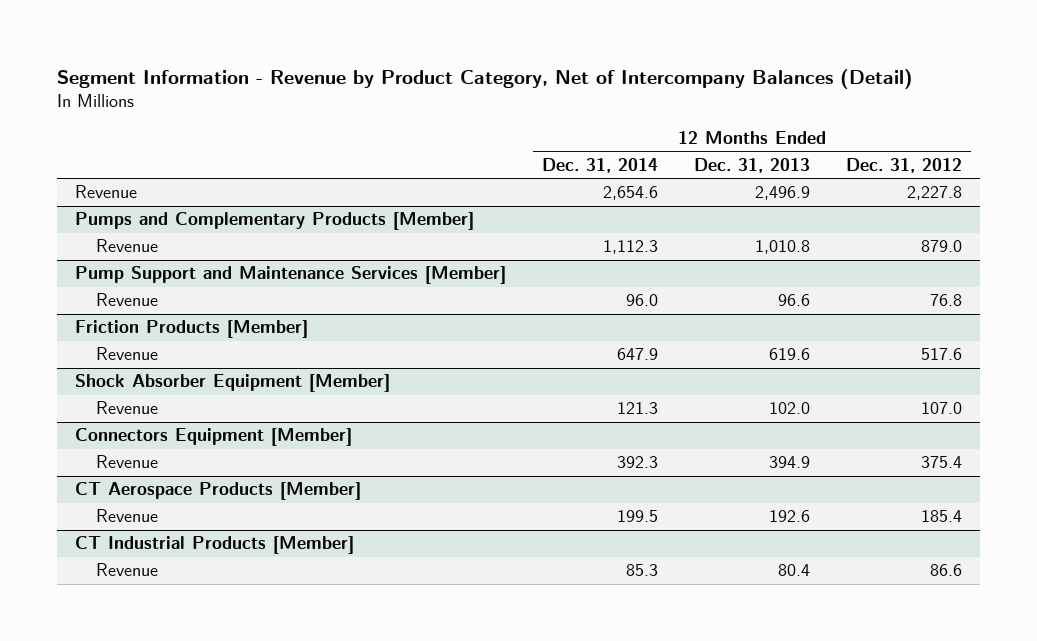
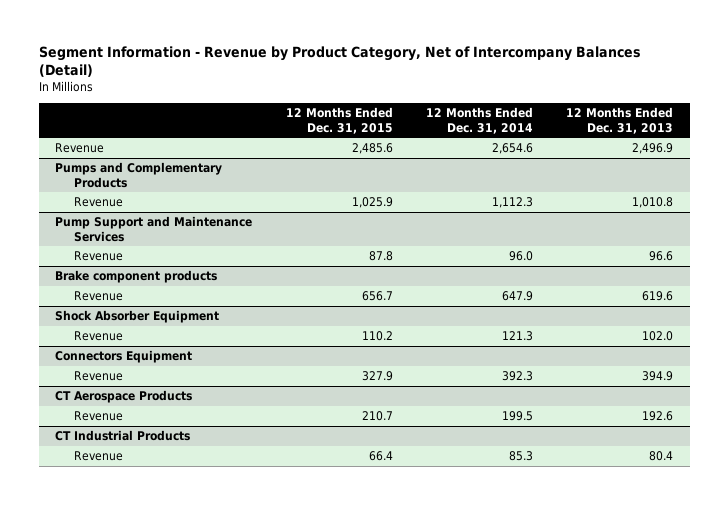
- | 12 Months Ended Dec. 31, 2014 | 12 Months Ended Dec. 31, 2013 | 12 Months Ended Dec. 31, 2012
+ | 12 Months Ended Dec. 31, 2015 | 12 Months Ended Dec. 31, 2014 | 12 Months Ended Dec. 31, 2013
- Pumps and Complementary Products [Member]
+ Pumps and Complementary Products
- Pump Support and Maintenance Services [Member]
+ Pump Support and Maintenance Services
- Friction Products [Member]
+ Brake component products
- Shock Absorber Equipment [Member]
+ Shock Absorber Equipment
- Connectors Equipment [Member]
+ Connectors Equipment
- CT Aerospace Products [Member]
+ CT Aerospace Products
- CT Industrial Products [Member]
+ CT Industrial Products

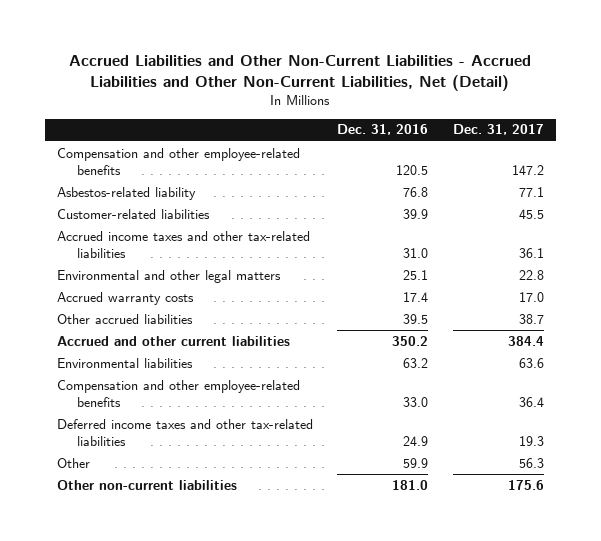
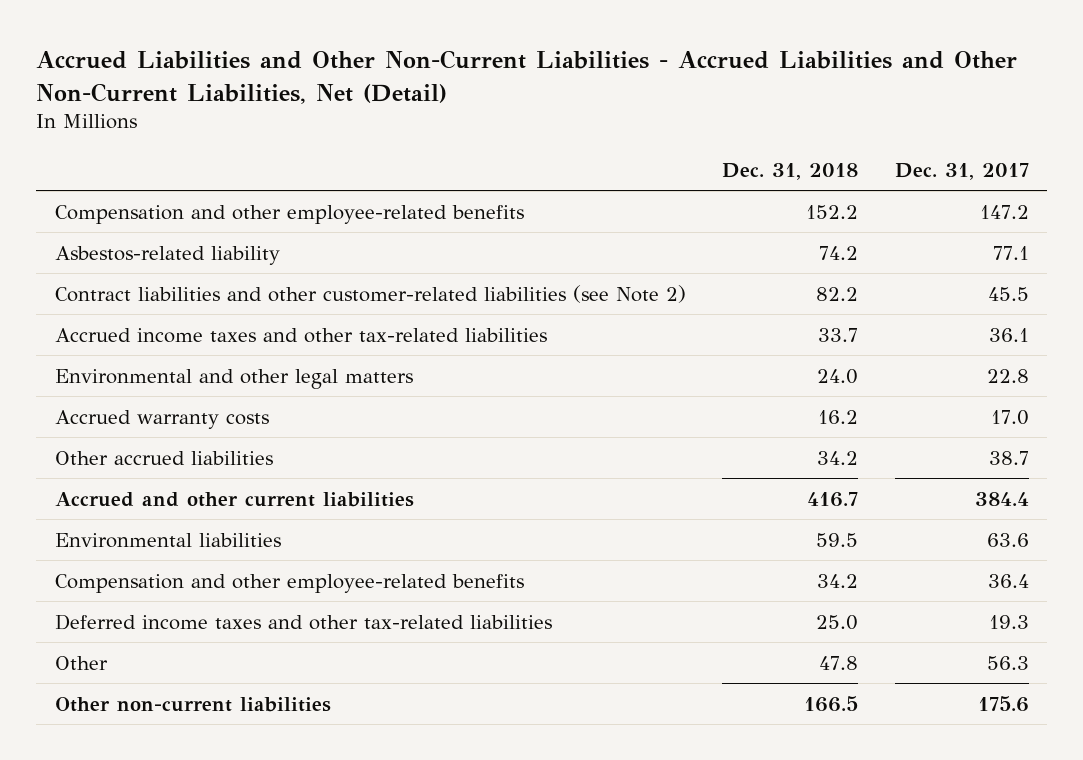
- | Dec. 31, 2016 | Dec. 31, 2017
+ | Dec. 31, 2018 | Dec. 31, 2017
- Customer-related liabilities | 39.9 | 45.5
+ Contract liabilities and other customer-related liabilities (see Note 2) | 82.2 | 45.5

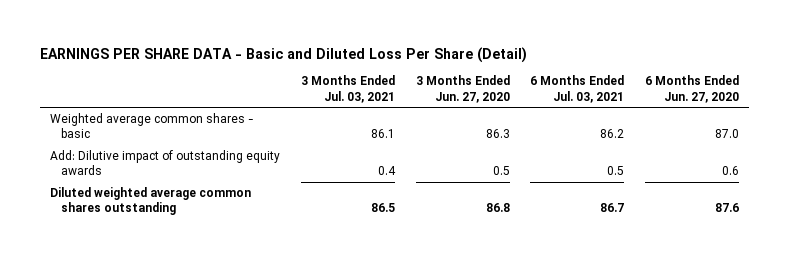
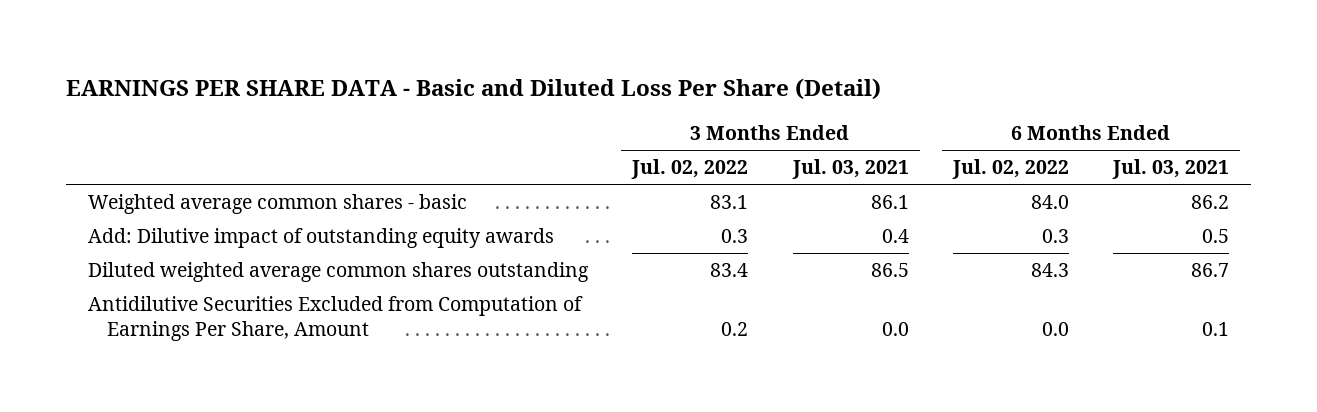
- | 3 Months Ended Jul. 03, 2021 | 3 Months Ended Jun. 27, 2020 | 6 Months Ended Jul. 03, 2021 | 6 Months Ended Jun. 27, 2020
+ | 3 Months Ended Jul. 02, 2022 | 3 Months Ended Jul. 03, 2021 | 6 Months Ended Jul. 02, 2022 | 6 Months Ended Jul. 03, 2021
+ Antidilutive Securities Excluded from Computation of Earnings Per Share, Amount | 0.2 | 0.0 | 0.0 | 0.1

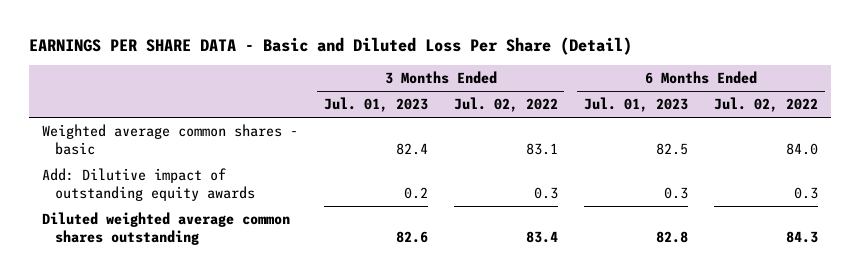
- | 3 Months Ended Jul. 02, 2022 | 3 Months Ended Jul. 03, 2021 | 6 Months Ended Jul. 02, 2022 | 6 Months Ended Jul. 03, 2021
+ | 3 Months Ended Jul. 01, 2023 | 3 Months Ended Jul. 02, 2022 | 6 Months Ended Jul. 01, 2023 | 6 Months Ended Jul. 02, 2022
- Antidilutive Securities Excluded from Computation of Earnings Per Share, Amount | 0.2 | 0.0 | 0.0 | 0.1

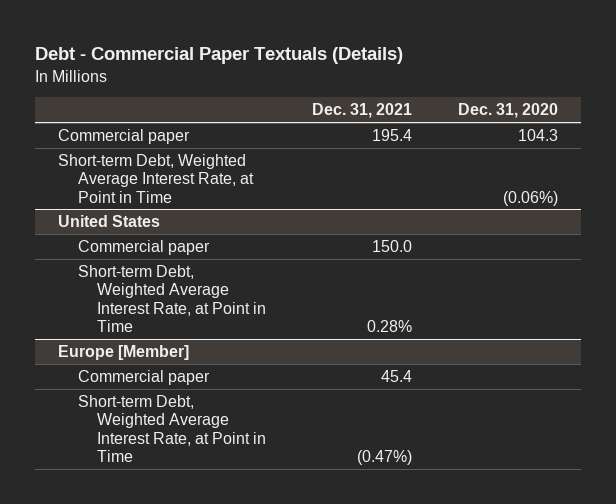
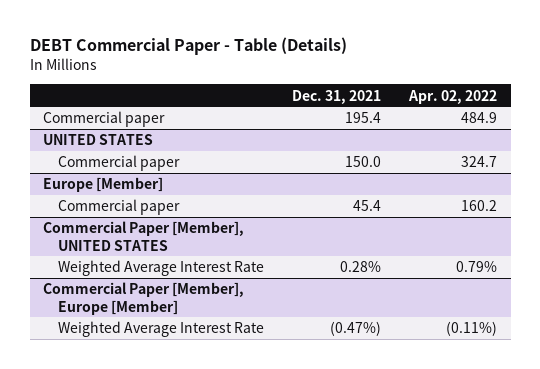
- Debt - Commercial Paper Textuals (Details)
+ DEBT Commercial Paper - Table (Details)
- | Dec. 31, 2021 | Dec. 31, 2020
+ | Dec. 31, 2021 | Apr. 02, 2022
- Short-term Debt, Weighted Average Interest Rate, at Point in Time | | (0.06%)
- United States
+ UNITED STATES
- Short-term Debt, Weighted Average Interest Rate, at Point in Time | 0.28% |
@ Europe [Member]
- Short-term Debt, Weighted Average Interest Rate, at Point in Time | (0.47%) |
+ Commercial Paper [Member], UNITED STATES
+ Weighted Average Interest Rate | 0.28% | 0.79%
+ Commercial Paper [Member], Europe [Member]
+ Weighted Average Interest Rate | (0.47%) | (0.11%)

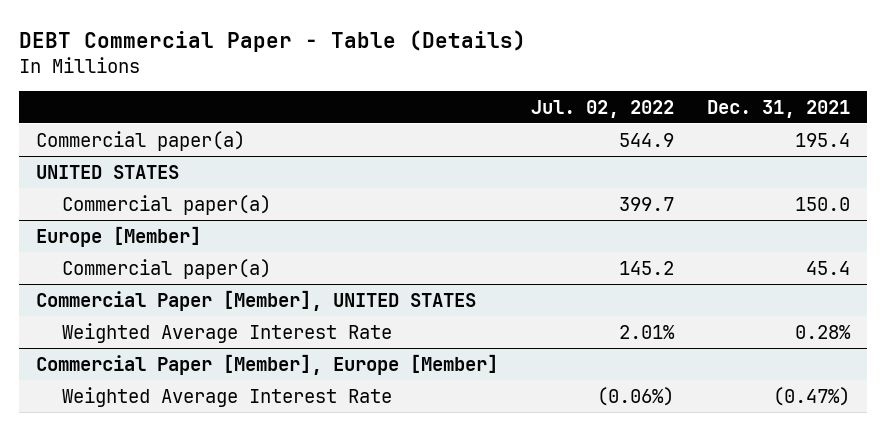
- | Dec. 31, 2021 | Apr. 02, 2022
+ | Jul. 02, 2022 | Dec. 31, 2021
- Commercial paper | 195.4 | 484.9
+ Commercial paper(a) | 544.9 | 195.4
@ UNITED STATES
- Commercial paper | 150.0 | 324.7
+ Commercial paper(a) | 399.7 | 150.0
@ Europe [Member]
- Commercial paper | 45.4 | 160.2
+ Commercial paper(a) | 145.2 | 45.4

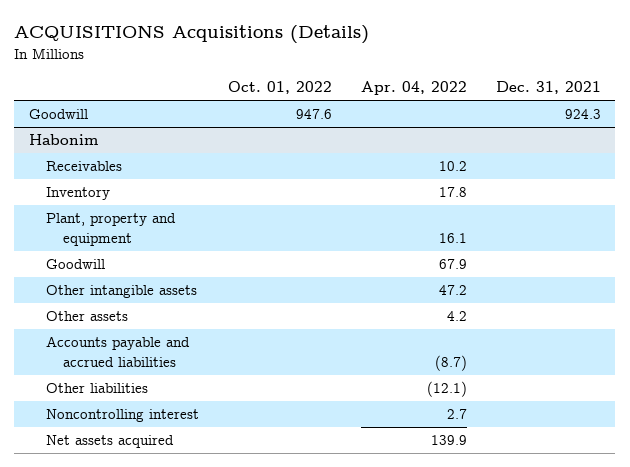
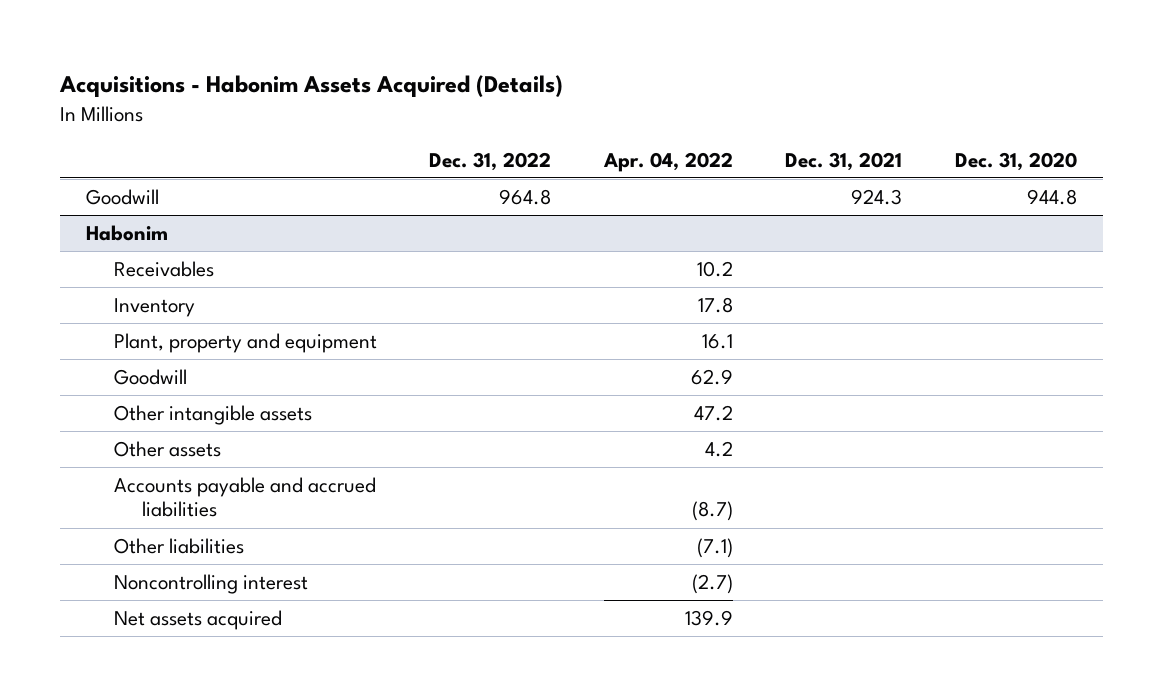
- ACQUISITIONS Acquisitions (Details)
+ Acquisitions - Habonim Assets Acquired (Details)
- | Oct. 01, 2022 | Apr. 04, 2022 | Dec. 31, 2021
+ | Dec. 31, 2022 | Apr. 04, 2022 | Dec. 31, 2021 | Dec. 31, 2020
@ Habonim
- Goodwill | | 67.9 |
+ Goodwill | | 62.9 | |
- Other liabilities | | (12.1) |
- Noncontrolling interest | | 2.7 |
+ Other liabilities | | (7.1) | |
+ Noncontrolling interest | | (2.7) | |

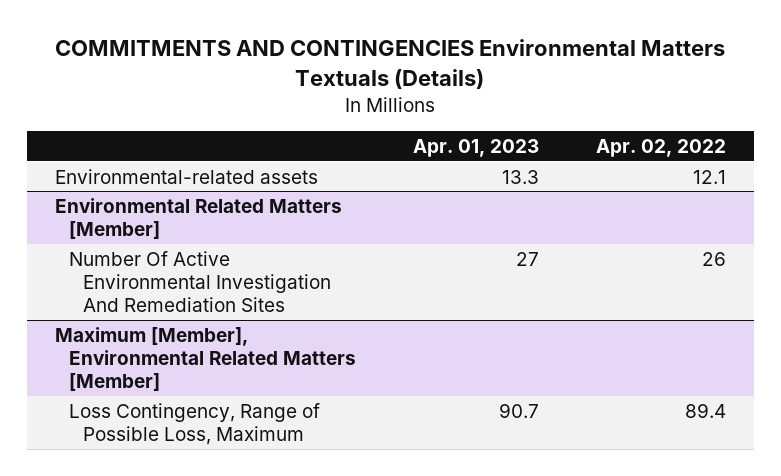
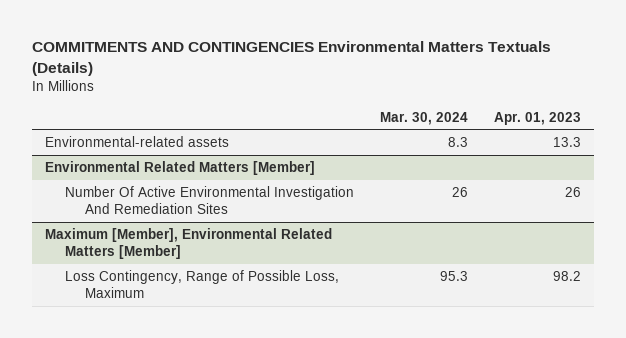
- | Apr. 01, 2023 | Apr. 02, 2022
+ | Mar. 30, 2024 | Apr. 01, 2023
@ Environmental Related Matters [Member]
- Number Of Active Environmental Investigation And Remediation Sites | 27 | 26
+ Number Of Active Environmental Investigation And Remediation Sites | 26 | 26
@ Maximum [Member], Environmental Related Matters [Member]
- Loss Contingency, Range of Possible Loss, Maximum | 90.7 | 89.4
+ Loss Contingency, Range of Possible Loss, Maximum | 95.3 | 98.2

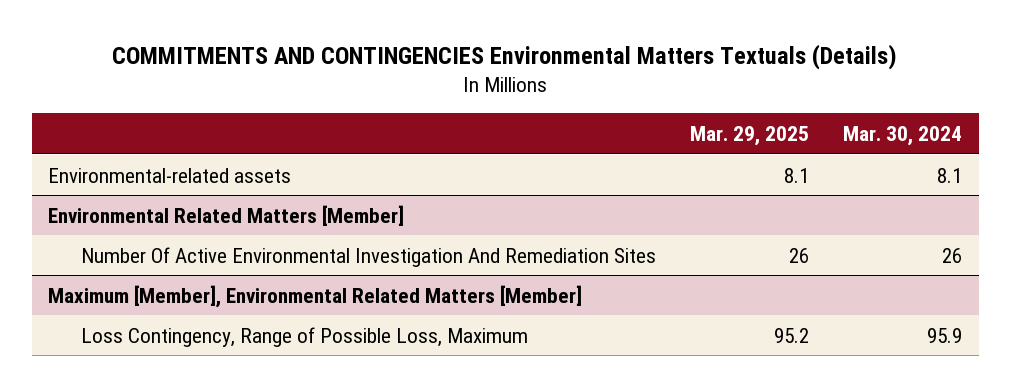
- | Mar. 30, 2024 | Apr. 01, 2023
+ | Mar. 29, 2025 | Mar. 30, 2024
- Environmental-related assets | 8.3 | 13.3
+ Environmental-related assets | 8.1 | 8.1
@ Maximum [Member], Environmental Related Matters [Member]
- Loss Contingency, Range of Possible Loss, Maximum | 95.3 | 98.2
+ Loss Contingency, Range of Possible Loss, Maximum | 95.2 | 95.9

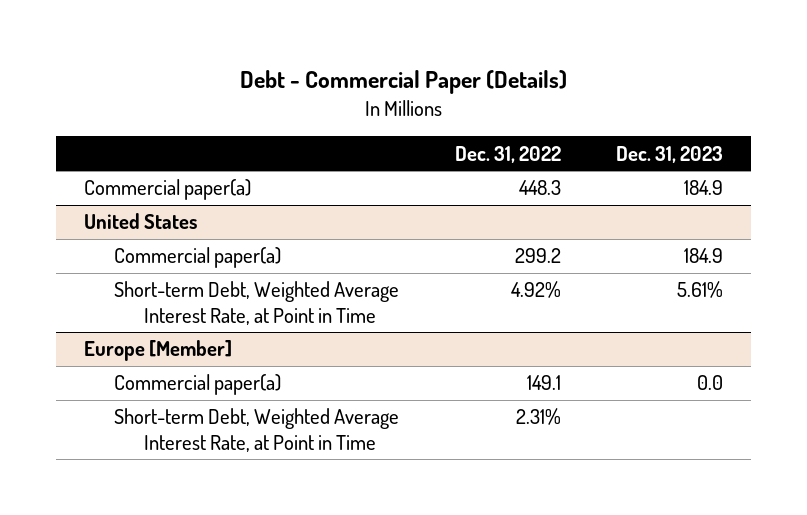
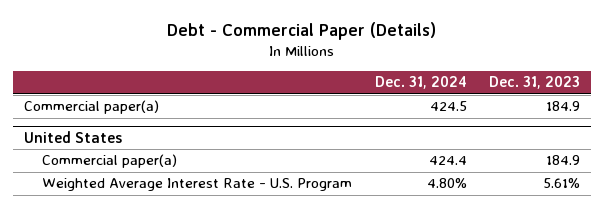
- | Dec. 31, 2022 | Dec. 31, 2023
+ | Dec. 31, 2024 | Dec. 31, 2023
@ United States
- Short-term Debt, Weighted Average Interest Rate, at Point in Time | 4.92% | 5.61%
- Europe [Member]
- Commercial paper(a) | 149.1 | 0.0
- Short-term Debt, Weighted Average Interest Rate, at Point in Time | 2.31% |
@ United States
+ Weighted Average Interest Rate - U.S. Program | 4.80% | 5.61%

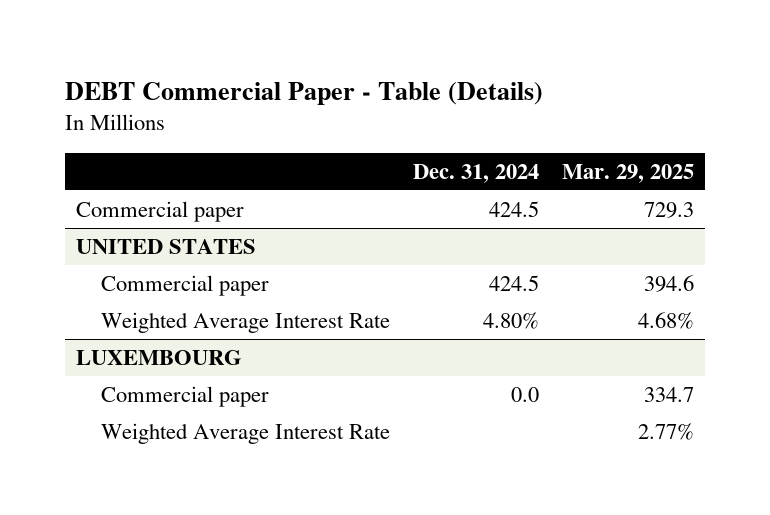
- Debt - Commercial Paper (Details)
+ DEBT Commercial Paper - Table (Details)
- | Dec. 31, 2024 | Dec. 31, 2023
+ | Dec. 31, 2024 | Mar. 29, 2025
- Commercial paper(a) | 424.5 | 184.9
- United States
- Commercial paper(a) | 424.4 | 184.9
- Weighted Average Interest Rate - U.S. Program | 4.80% | 5.61%
+ Commercial paper | 424.5 | 729.3
+ UNITED STATES
+ Commercial paper | 424.5 | 394.6
+ Weighted Average Interest Rate | 4.80% | 4.68%
+ LUXEMBOURG
+ Commercial paper | 0.0 | 334.7
+ Weighted Average Interest Rate | | 2.77%

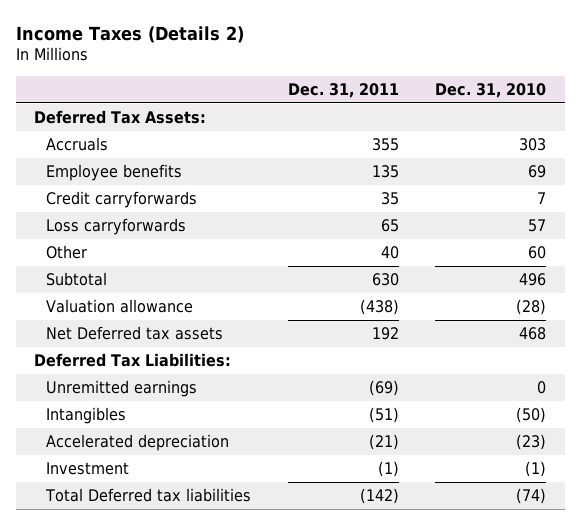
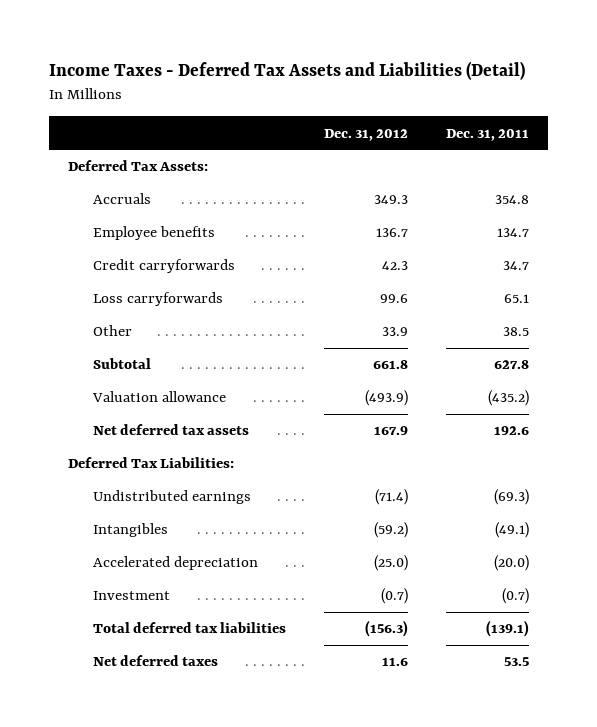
- Income Taxes (Details 2)
+ Income Taxes - Deferred Tax Assets and Liabilities (Detail)
- | Dec. 31, 2011 | Dec. 31, 2010
+ | Dec. 31, 2012 | Dec. 31, 2011
- Accruals | 355 | 303
- Employee benefits | 135 | 69
- Credit carryforwards | 35 | 7
- Loss carryforwards | 65 | 57
- Other | 40 | 60
- Subtotal | 630 | 496
- Valuation allowance | (438) | (28)
- Net Deferred tax assets | 192 | 468
+ Accruals | 349.3 | 354.8
+ Employee benefits | 136.7 | 134.7
+ Credit carryforwards | 42.3 | 34.7
+ Loss carryforwards | 99.6 | 65.1
+ Other | 33.9 | 38.5
+ Subtotal | 661.8 | 627.8
+ Valuation allowance | (493.9) | (435.2)
+ Net deferred tax assets | 167.9 | 192.6
- Unremitted earnings | (69) | 0
- Intangibles | (51) | (50)
- Accelerated depreciation | (21) | (23)
- Investment | (1) | (1)
- Total Deferred tax liabilities | (142) | (74)
+ Undistributed earnings | (71.4) | (69.3)
+ Intangibles | (59.2) | (49.1)
+ Accelerated depreciation | (25.0) | (20.0)
+ Investment | (0.7) | (0.7)
+ Total deferred tax liabilities | (156.3) | (139.1)
+ Net deferred taxes | 11.6 | 53.5

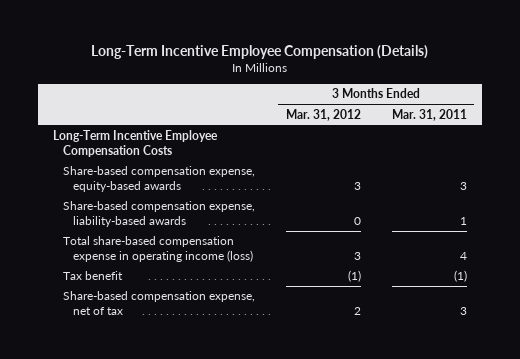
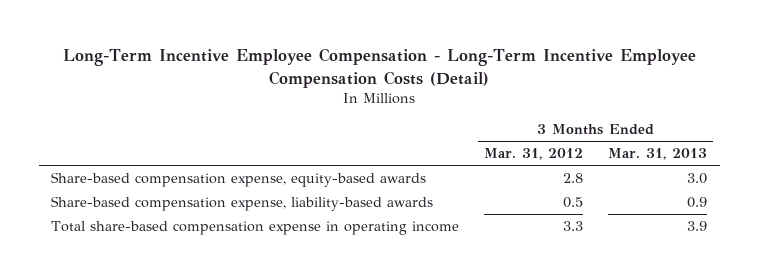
- Long-Term Incentive Employee Compensation (Details)
+ Long-Term Incentive Employee Compensation - Long-Term Incentive Employee Compensation Costs (Detail)
- | 3 Months Ended Mar. 31, 2012 | 3 Months Ended Mar. 31, 2011
+ | 3 Months Ended Mar. 31, 2012 | 3 Months Ended Mar. 31, 2013
- Long-Term Incentive Employee Compensation Costs
- Share-based compensation expense, equity-based awards | 3 | 3
- Share-based compensation expense, liability-based awards | 0 | 1
- Total share-based compensation expense in operating income (loss) | 3 | 4
- Tax benefit | (1) | (1)
- Share-based compensation expense, net of tax | 2 | 3
+ Share-based compensation expense, equity-based awards | 2.8 | 3.0
+ Share-based compensation expense, liability-based awards | 0.5 | 0.9
+ Total share-based compensation expense in operating income | 3.3 | 3.9

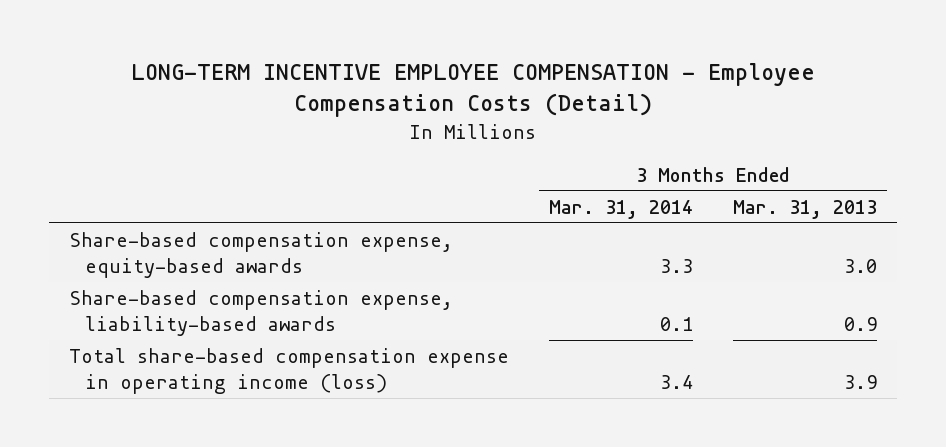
- Long-Term Incentive Employee Compensation - Long-Term Incentive Employee Compensation Costs (Detail)
+ LONG-TERM INCENTIVE EMPLOYEE COMPENSATION - Employee Compensation Costs (Detail)
- | 3 Months Ended Mar. 31, 2012 | 3 Months Ended Mar. 31, 2013
+ | 3 Months Ended Mar. 31, 2014 | 3 Months Ended Mar. 31, 2013
- Total share-based compensation expense in operating income | 3.3 | 3.9
+ Total share-based compensation expense in operating income (loss) | 3.4 | 3.9

